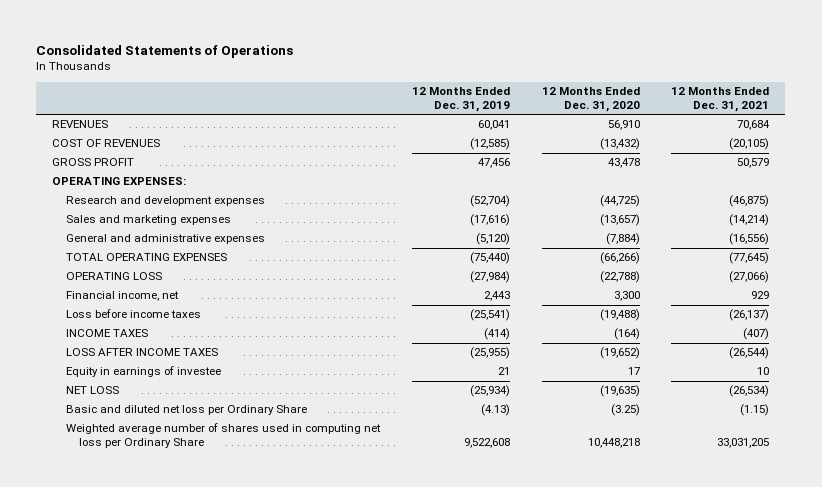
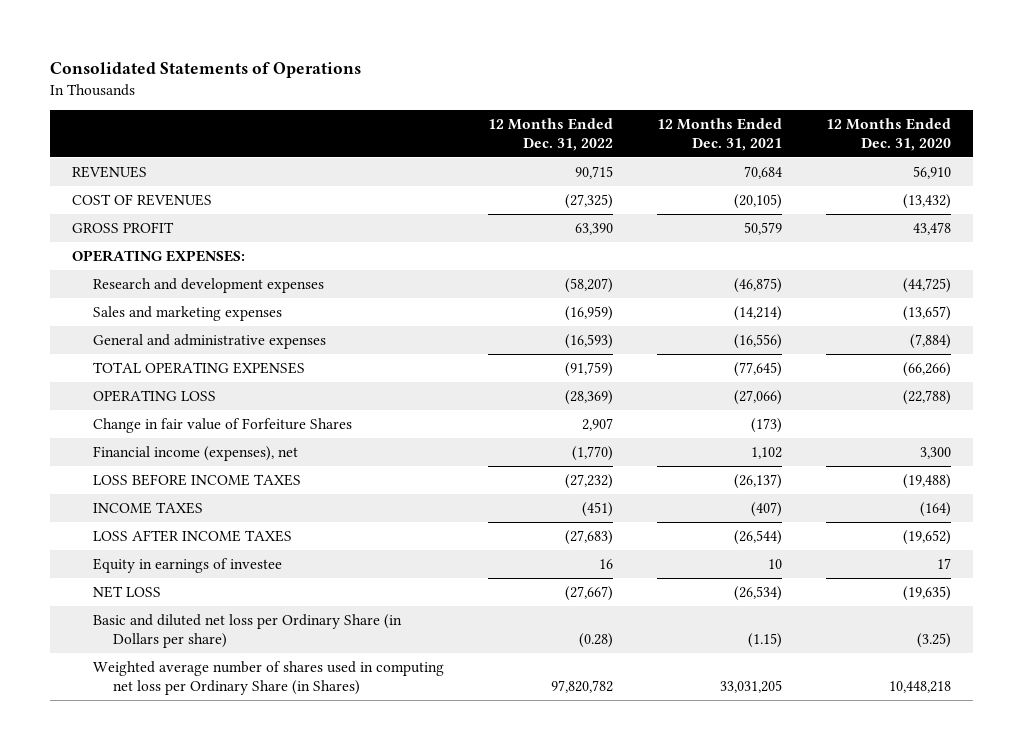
- | 12 Months Ended Dec. 31, 2019 | 12 Months Ended Dec. 31, 2020 | 12 Months Ended Dec. 31, 2021
+ | 12 Months Ended Dec. 31, 2022 | 12 Months Ended Dec. 31, 2021 | 12 Months Ended Dec. 31, 2020
- Financial income, net | 2,443 | 3,300 | 929
- Loss before income taxes | (25,541) | (19,488) | (26,137)
+ Change in fair value of Forfeiture Shares | 2,907 | (173) |
+ Financial income (expenses), net | (1,770) | 1,102 | 3,300
+ LOSS BEFORE INCOME TAXES | (27,232) | (26,137) | (19,488)
- Basic and diluted net loss per Ordinary Share | (4.13) | (3.25) | (1.15)
- Weighted average number of shares used in computing net loss per Ordinary Share | 9,522,608 | 10,448,218 | 33,031,205
+ Basic and diluted net loss per Ordinary Share (in Dollars per share) | (0.28) | (1.15) | (3.25)
+ Weighted average number of shares used in computing net loss per Ordinary Share (in Shares) | 97,820,782 | 33,031,205 | 10,448,218

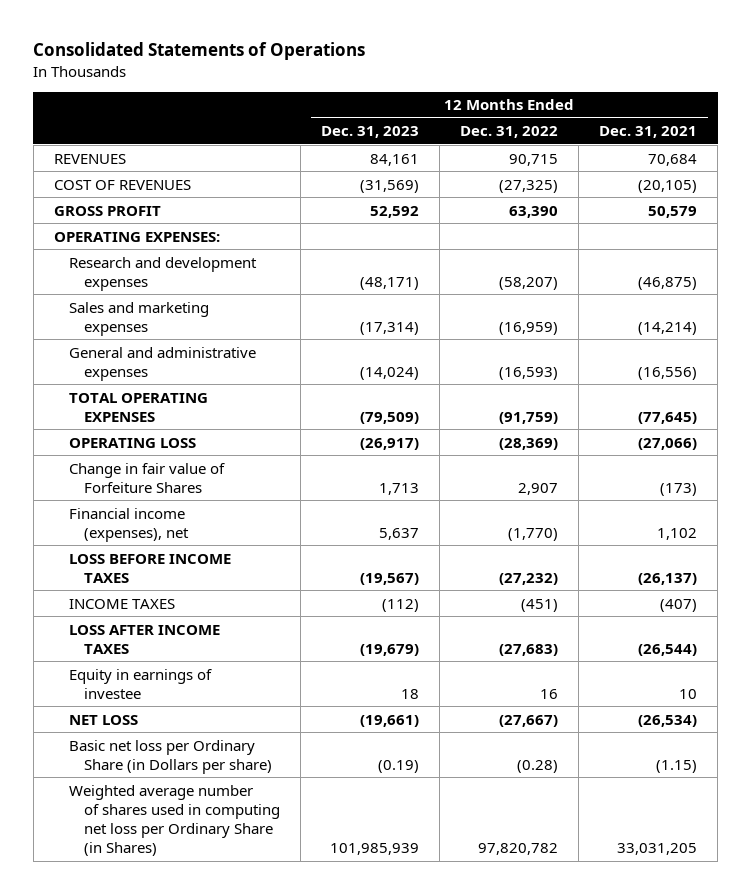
- | 12 Months Ended Dec. 31, 2022 | 12 Months Ended Dec. 31, 2021 | 12 Months Ended Dec. 31, 2020
+ | 12 Months Ended Dec. 31, 2023 | 12 Months Ended Dec. 31, 2022 | 12 Months Ended Dec. 31, 2021
- Basic and diluted net loss per Ordinary Share (in Dollars per share) | (0.28) | (1.15) | (3.25)
+ Basic net loss per Ordinary Share (in Dollars per share) | (0.19) | (0.28) | (1.15)

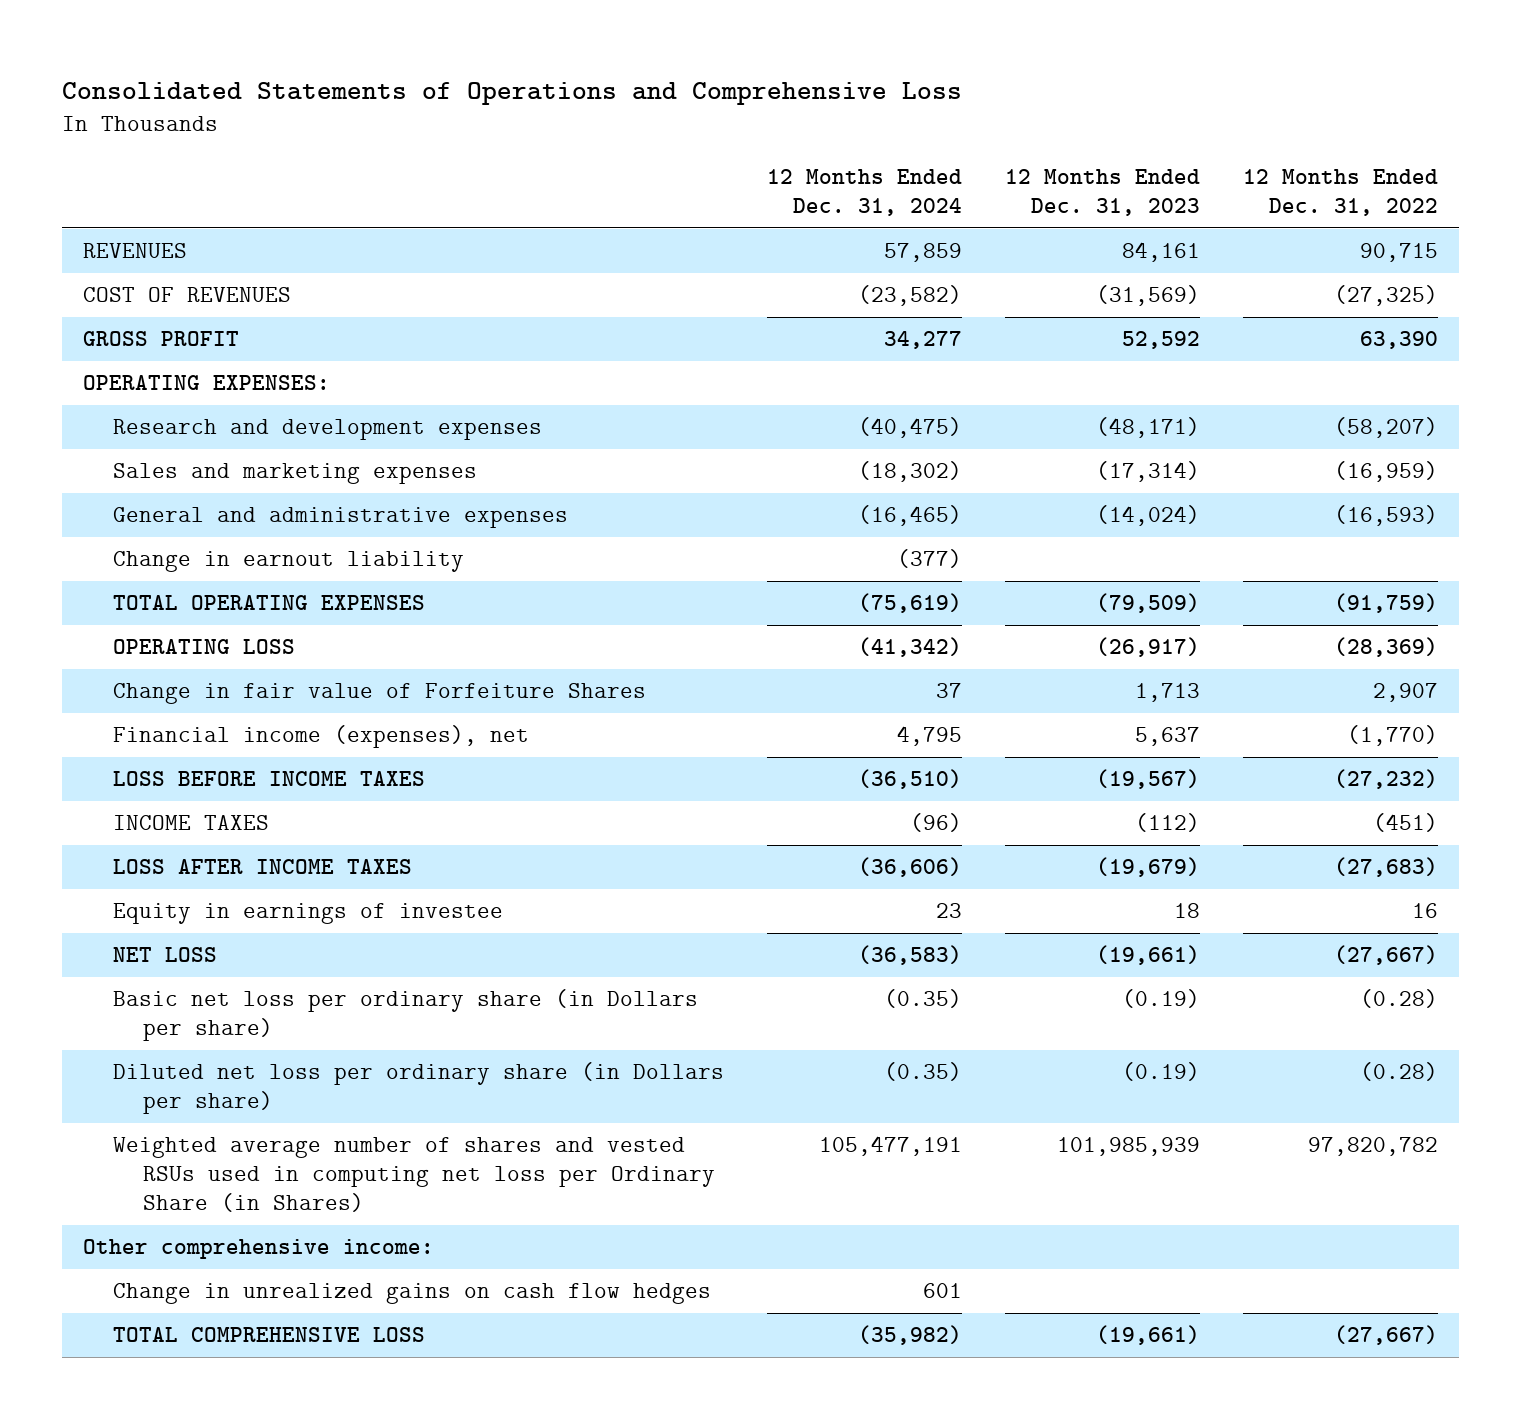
- Consolidated Statements of Operations
+ Consolidated Statements of Operations and Comprehensive Loss
- | 12 Months Ended Dec. 31, 2023 | 12 Months Ended Dec. 31, 2022 | 12 Months Ended Dec. 31, 2021
+ | 12 Months Ended Dec. 31, 2024 | 12 Months Ended Dec. 31, 2023 | 12 Months Ended Dec. 31, 2022
+ Change in earnout liability | (377) | |
- Basic net loss per Ordinary Share (in Dollars per share) | (0.19) | (0.28) | (1.15)
- Weighted average number of shares used in computing net loss per Ordinary Share (in Shares) | 101,985,939 | 97,820,782 | 33,031,205
+ Basic net loss per ordinary share (in Dollars per share) | (0.35) | (0.19) | (0.28)
+ Diluted net loss per ordinary share (in Dollars per share) | (0.35) | (0.19) | (0.28)
+ Weighted average number of shares and vested RSUs used in computing net loss per Ordinary Share (in Shares) | 105,477,191 | 101,985,939 | 97,820,782
+ Other comprehensive income:
+ Change in unrealized gains on cash flow hedges | 601 | |
+ TOTAL COMPREHENSIVE LOSS | (35,982) | (19,661) | (27,667)

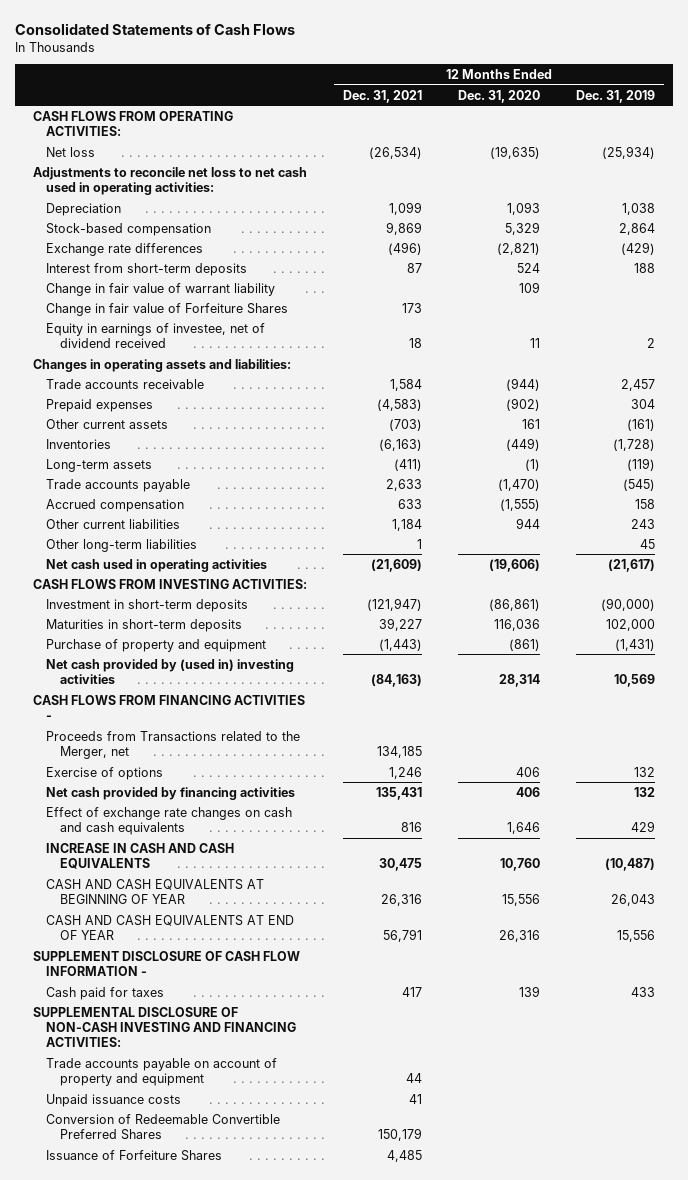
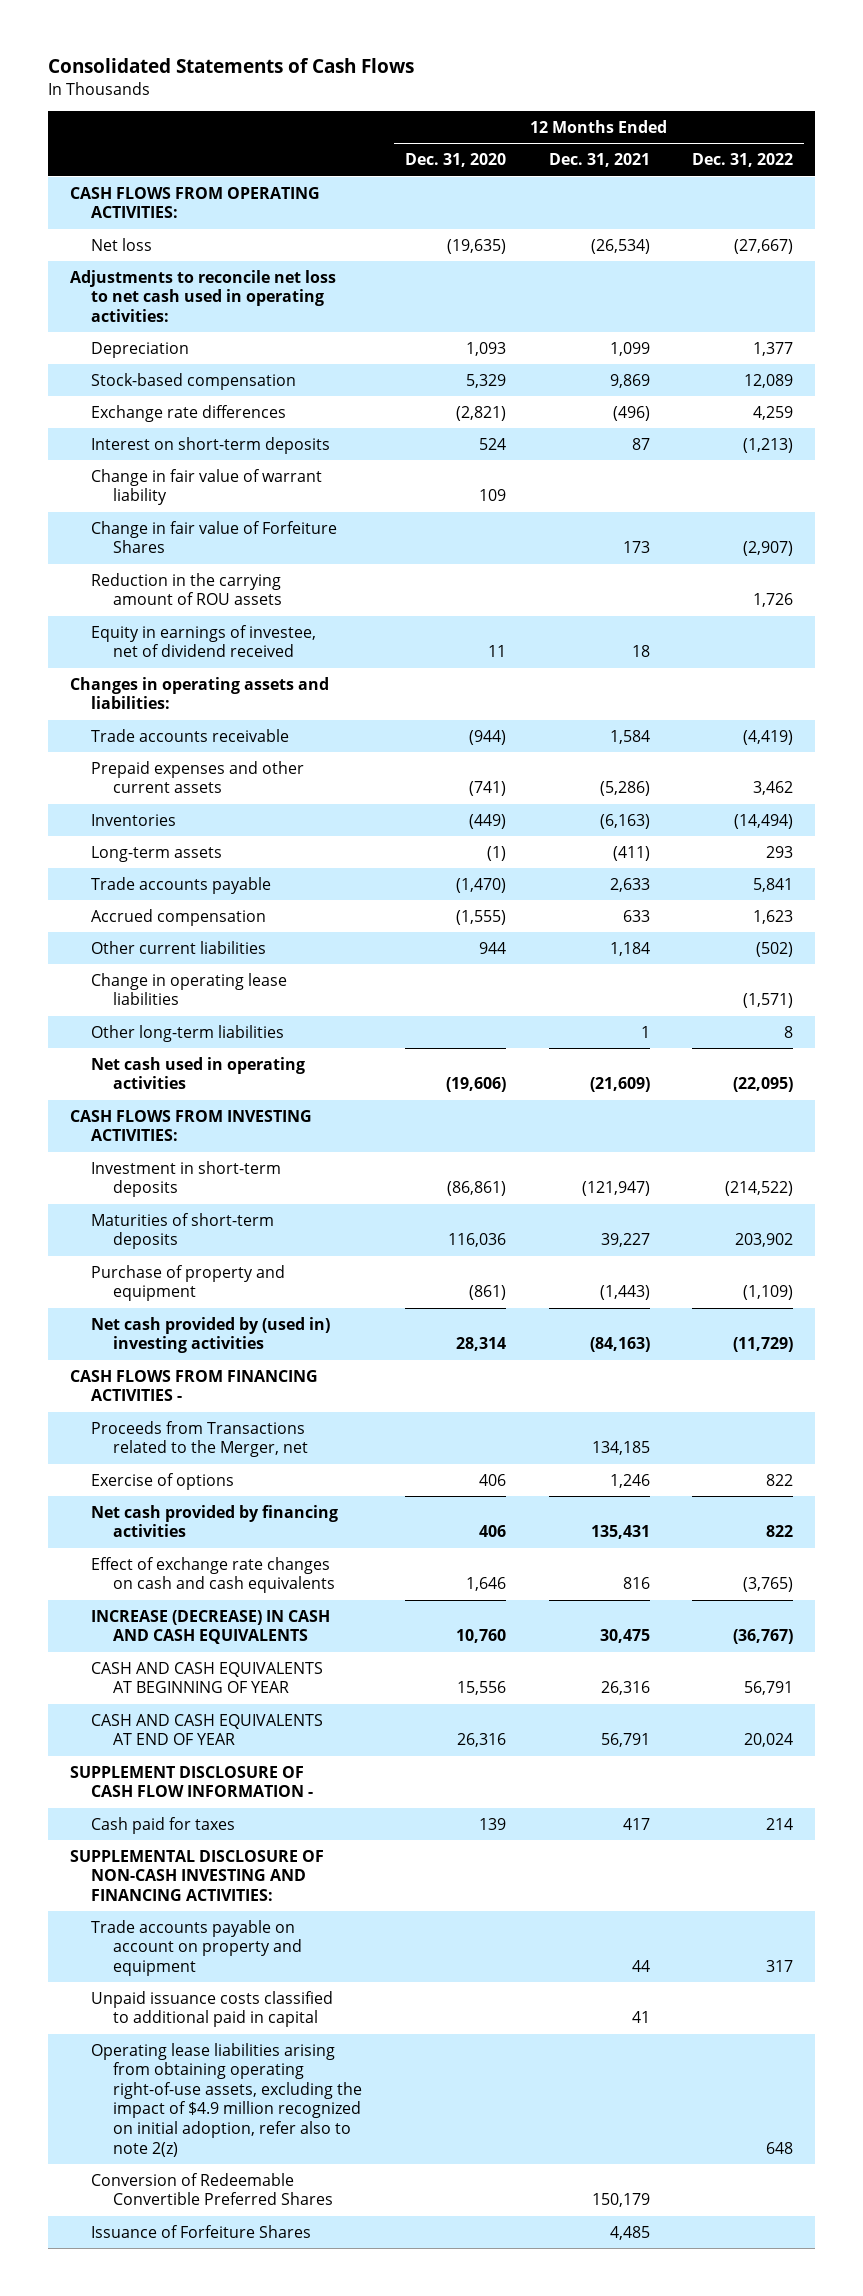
- | 12 Months Ended Dec. 31, 2021 | 12 Months Ended Dec. 31, 2020 | 12 Months Ended Dec. 31, 2019
+ | 12 Months Ended Dec. 31, 2020 | 12 Months Ended Dec. 31, 2021 | 12 Months Ended Dec. 31, 2022
- Interest from short-term deposits | 87 | 524 | 188
+ Interest on short-term deposits | 524 | 87 | (1,213)
+ Reduction in the carrying amount of ROU assets | | | 1,726
- Prepaid expenses | (4,583) | (902) | 304
- Other current assets | (703) | 161 | (161)
+ Prepaid expenses and other current assets | (741) | (5,286) | 3,462
+ Change in operating lease liabilities | | | (1,571)
- Maturities in short-term deposits | 39,227 | 116,036 | 102,000
+ Maturities of short-term deposits | 116,036 | 39,227 | 203,902
- INCREASE IN CASH AND CASH EQUIVALENTS | 30,475 | 10,760 | (10,487)
+ INCREASE (DECREASE) IN CASH AND CASH EQUIVALENTS | 10,760 | 30,475 | (36,767)
- Trade accounts payable on account of property and equipment | 44 | |
- Unpaid issuance costs | 41 | |
+ Trade accounts payable on account on property and equipment | | 44 | 317
+ Unpaid issuance costs classified to additional paid in capital | | 41 |
+ Operating lease liabilities arising from obtaining operating right-of-use assets, excluding the impact of $4.9 million recognized on initial adoption, refer also to note 2(z) | | | 648

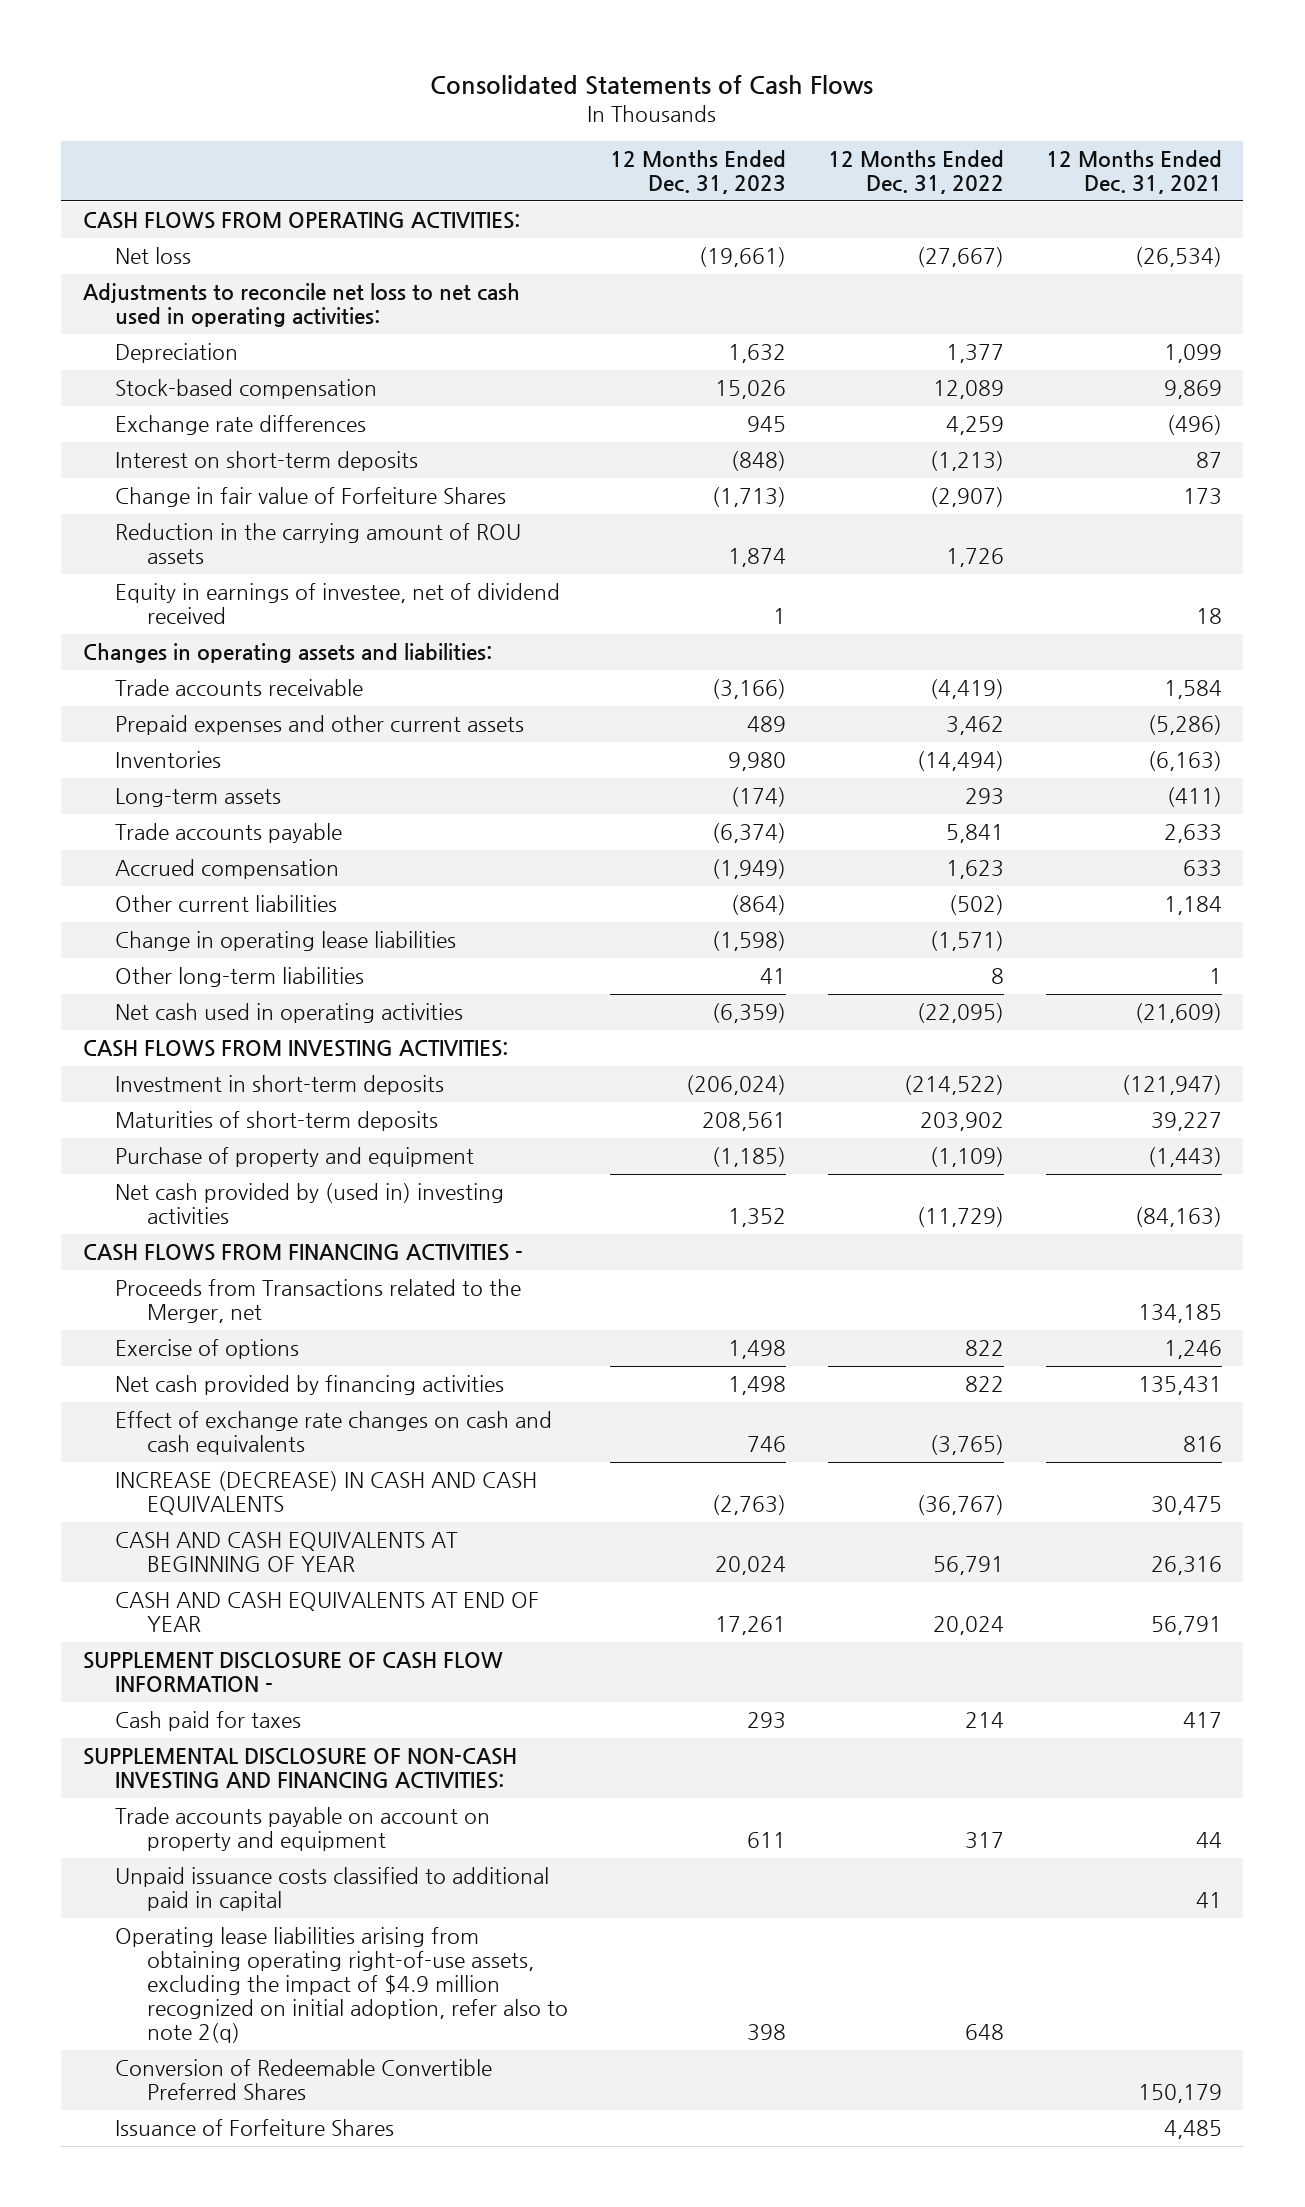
- | 12 Months Ended Dec. 31, 2020 | 12 Months Ended Dec. 31, 2021 | 12 Months Ended Dec. 31, 2022
+ | 12 Months Ended Dec. 31, 2023 | 12 Months Ended Dec. 31, 2022 | 12 Months Ended Dec. 31, 2021
- Change in fair value of warrant liability | 109 | |
- Operating lease liabilities arising from obtaining operating right-of-use assets, excluding the impact of $4.9 million recognized on initial adoption, refer also to note 2(z) | | | 648
+ Operating lease liabilities arising from obtaining operating right-of-use assets, excluding the impact of $4.9 million recognized on initial adoption, refer also to note 2(q) | 398 | 648 |

